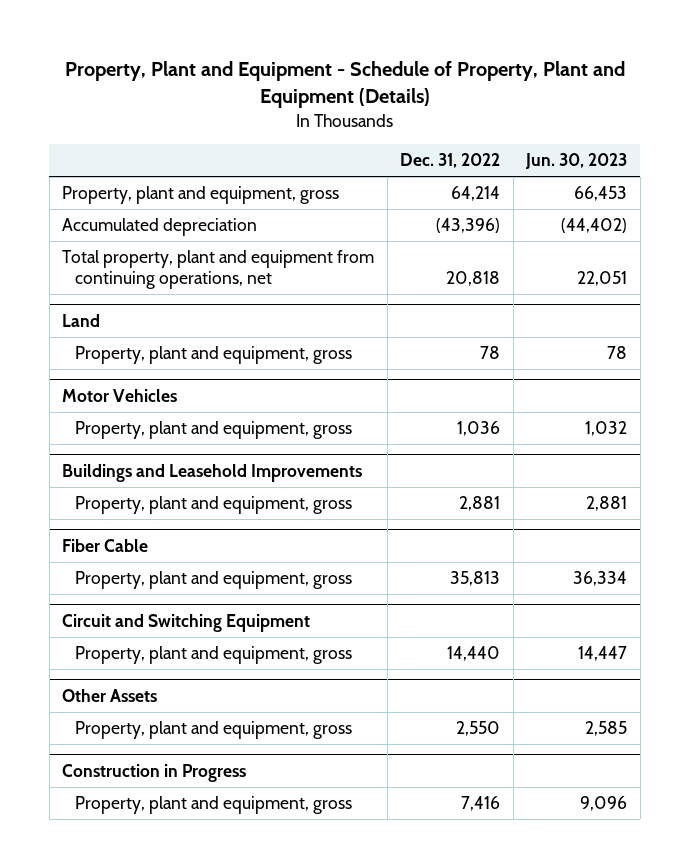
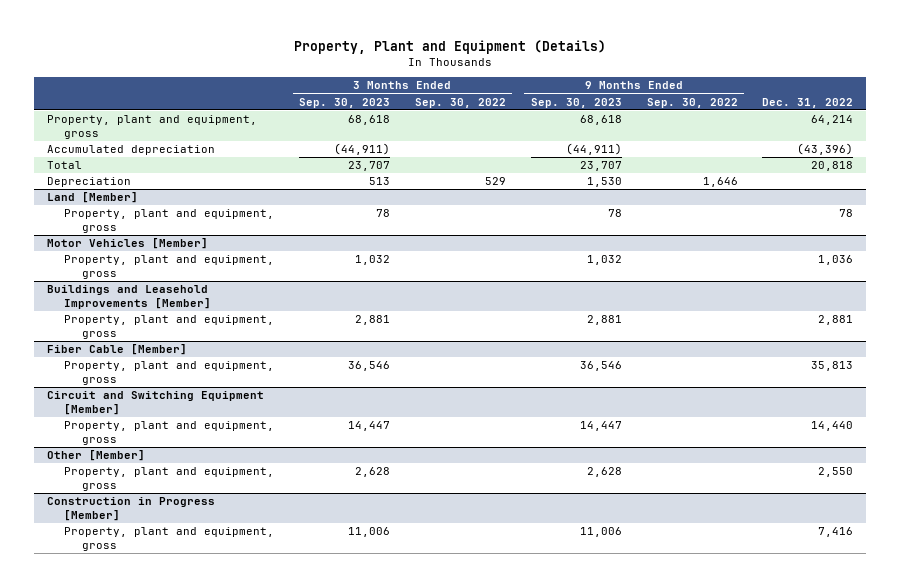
- Property, Plant and Equipment - Schedule of Property, Plant and Equipment (Details)
+ Property, Plant and Equipment (Details)
- | Dec. 31, 2022 | Jun. 30, 2023
+ | 3 Months Ended Sep. 30, 2023 | 3 Months Ended Sep. 30, 2022 | 9 Months Ended Sep. 30, 2023 | 9 Months Ended Sep. 30, 2022 | Dec. 31, 2022
- Total property, plant and equipment from continuing operations, net | 20,818 | 22,051
- Land
+ Total | 23,707 | | 23,707 | | 20,818
+ Depreciation | 513 | 529 | 1,530 | 1,646 |
+ Land [Member]
- Motor Vehicles
+ Motor Vehicles [Member]
- Buildings and Leasehold Improvements
+ Buildings and Leasehold Improvements [Member]
- Fiber Cable
+ Fiber Cable [Member]
- Circuit and Switching Equipment
+ Circuit and Switching Equipment [Member]
- Other Assets
+ Other [Member]
- Construction in Progress
+ Construction in Progress [Member]

